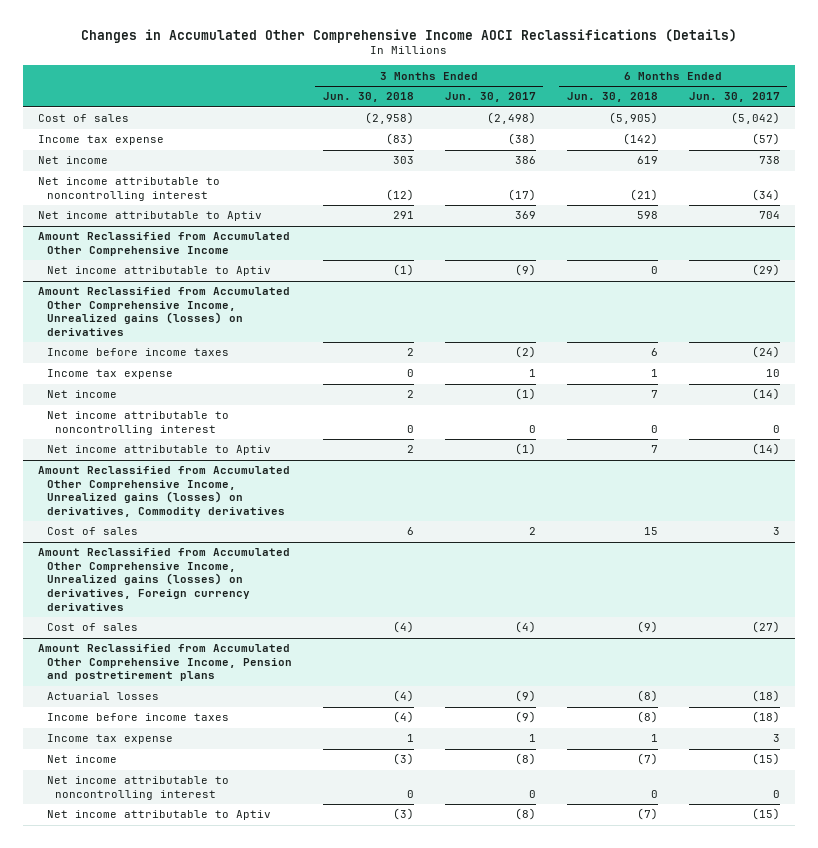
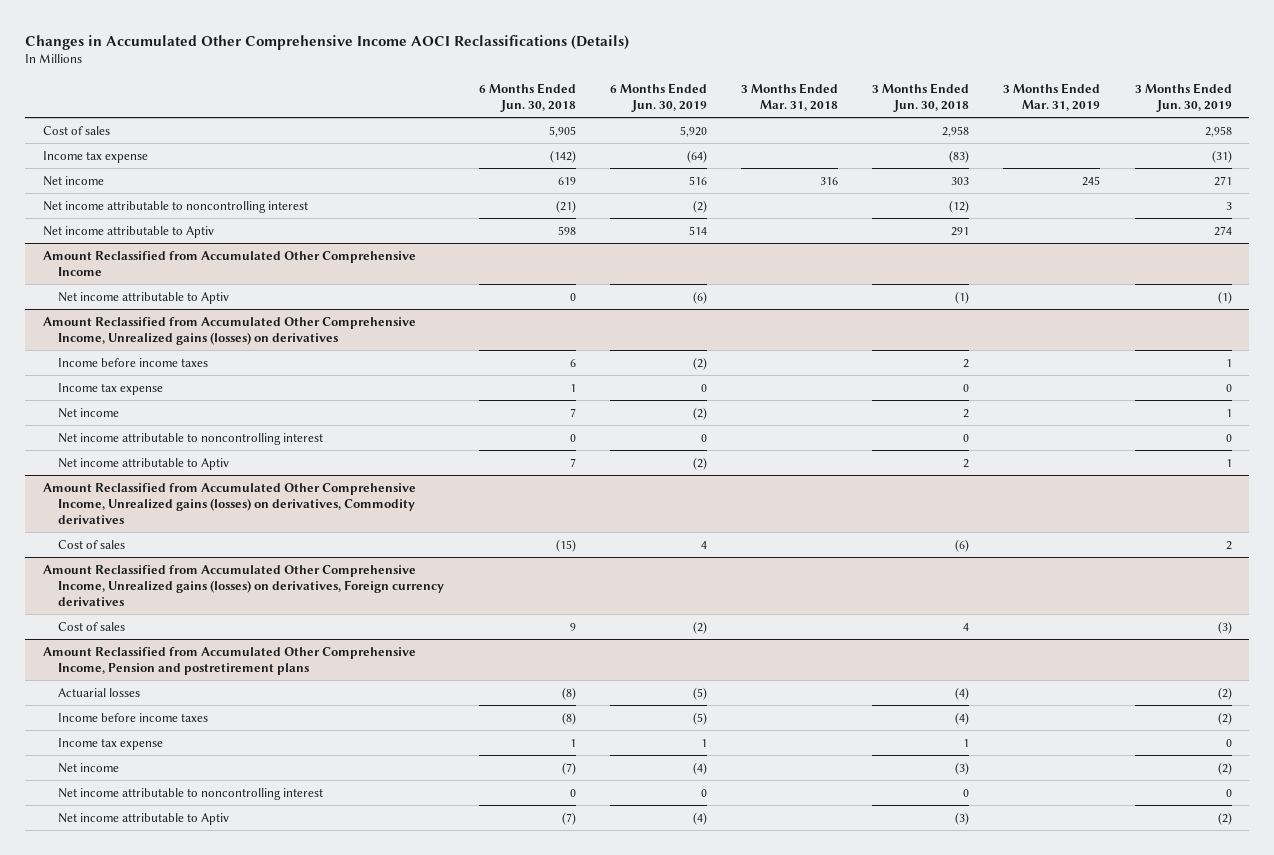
- | 3 Months Ended Jun. 30, 2018 | 3 Months Ended Jun. 30, 2017 | 6 Months Ended Jun. 30, 2018 | 6 Months Ended Jun. 30, 2017
+ | 6 Months Ended Jun. 30, 2018 | 6 Months Ended Jun. 30, 2019 | 3 Months Ended Mar. 31, 2018 | 3 Months Ended Jun. 30, 2018 | 3 Months Ended Mar. 31, 2019 | 3 Months Ended Jun. 30, 2019
- Cost of sales | (2,958) | (2,498) | (5,905) | (5,042)
+ Cost of sales | 5,905 | 5,920 | | 2,958 | | 2,958
@ Amount Reclassified from Accumulated Other Comprehensive Income, Unrealized gains (losses) on derivatives, Commodity derivatives
- Cost of sales | 6 | 2 | 15 | 3
+ Cost of sales | (15) | 4 | | (6) | | 2
@ Amount Reclassified from Accumulated Other Comprehensive Income, Unrealized gains (losses) on derivatives, Foreign currency derivatives
- Cost of sales | (4) | (4) | (9) | (27)
+ Cost of sales | 9 | (2) | | 4 | | (3)

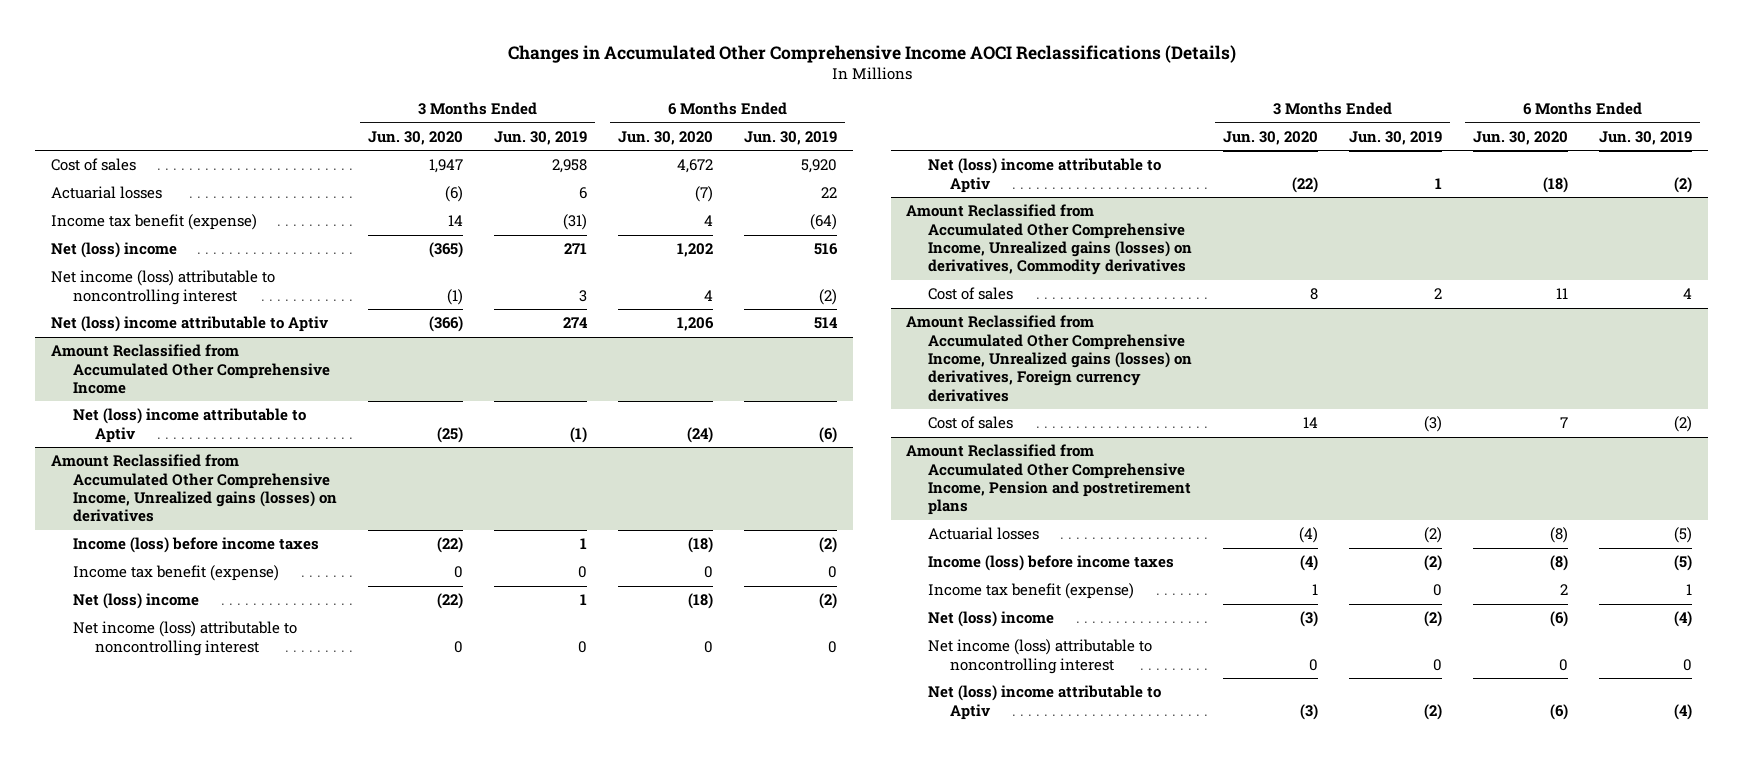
- | 6 Months Ended Jun. 30, 2018 | 6 Months Ended Jun. 30, 2019 | 3 Months Ended Mar. 31, 2018 | 3 Months Ended Jun. 30, 2018 | 3 Months Ended Mar. 31, 2019 | 3 Months Ended Jun. 30, 2019
+ | 3 Months Ended Jun. 30, 2020 | 3 Months Ended Jun. 30, 2019 | 6 Months Ended Jun. 30, 2020 | 6 Months Ended Jun. 30, 2019
- Income tax expense | (142) | (64) | | (83) | | (31)
- Net income | 619 | 516 | 316 | 303 | 245 | 271
- Net income attributable to noncontrolling interest | (21) | (2) | | (12) | | 3
- Net income attributable to Aptiv | 598 | 514 | | 291 | | 274
+ Actuarial losses | (6) | 6 | (7) | 22
+ Income tax benefit (expense) | 14 | (31) | 4 | (64)
+ Net (loss) income | (365) | 271 | 1,202 | 516
+ Net income (loss) attributable to noncontrolling interest | (1) | 3 | 4 | (2)
+ Net (loss) income attributable to Aptiv | (366) | 274 | 1,206 | 514
@ Amount Reclassified from Accumulated Other Comprehensive Income
- Net income attributable to Aptiv | 0 | (6) | | (1) | | (1)
+ Net (loss) income attributable to Aptiv | (25) | (1) | (24) | (6)
@ Amount Reclassified from Accumulated Other Comprehensive Income, Unrealized gains (losses) on derivatives
- Income before income taxes | 6 | (2) | | 2 | | 1
- Income tax expense | 1 | 0 | | 0 | | 0
- Net income | 7 | (2) | | 2 | | 1
- Net income attributable to noncontrolling interest | 0 | 0 | | 0 | | 0
- Net income attributable to Aptiv | 7 | (2) | | 2 | | 1
+ Income (loss) before income taxes | (22) | 1 | (18) | (2)
+ Income tax benefit (expense) | 0 | 0 | 0 | 0
+ Net (loss) income | (22) | 1 | (18) | (2)
+ Net income (loss) attributable to noncontrolling interest | 0 | 0 | 0 | 0
+ Net (loss) income attributable to Aptiv | (22) | 1 | (18) | (2)
@ Amount Reclassified from Accumulated Other Comprehensive Income, Pension and postretirement plans
- Income before income taxes | (8) | (5) | | (4) | | (2)
- Income tax expense | 1 | 1 | | 1 | | 0
- Net income | (7) | (4) | | (3) | | (2)
- Net income attributable to noncontrolling interest | 0 | 0 | | 0 | | 0
- Net income attributable to Aptiv | (7) | (4) | | (3) | | (2)
+ Income (loss) before income taxes | (4) | (2) | (8) | (5)
+ Income tax benefit (expense) | 1 | 0 | 2 | 1
+ Net (loss) income | (3) | (2) | (6) | (4)
+ Net income (loss) attributable to noncontrolling interest | 0 | 0 | 0 | 0
+ Net (loss) income attributable to Aptiv | (3) | (2) | (6) | (4)

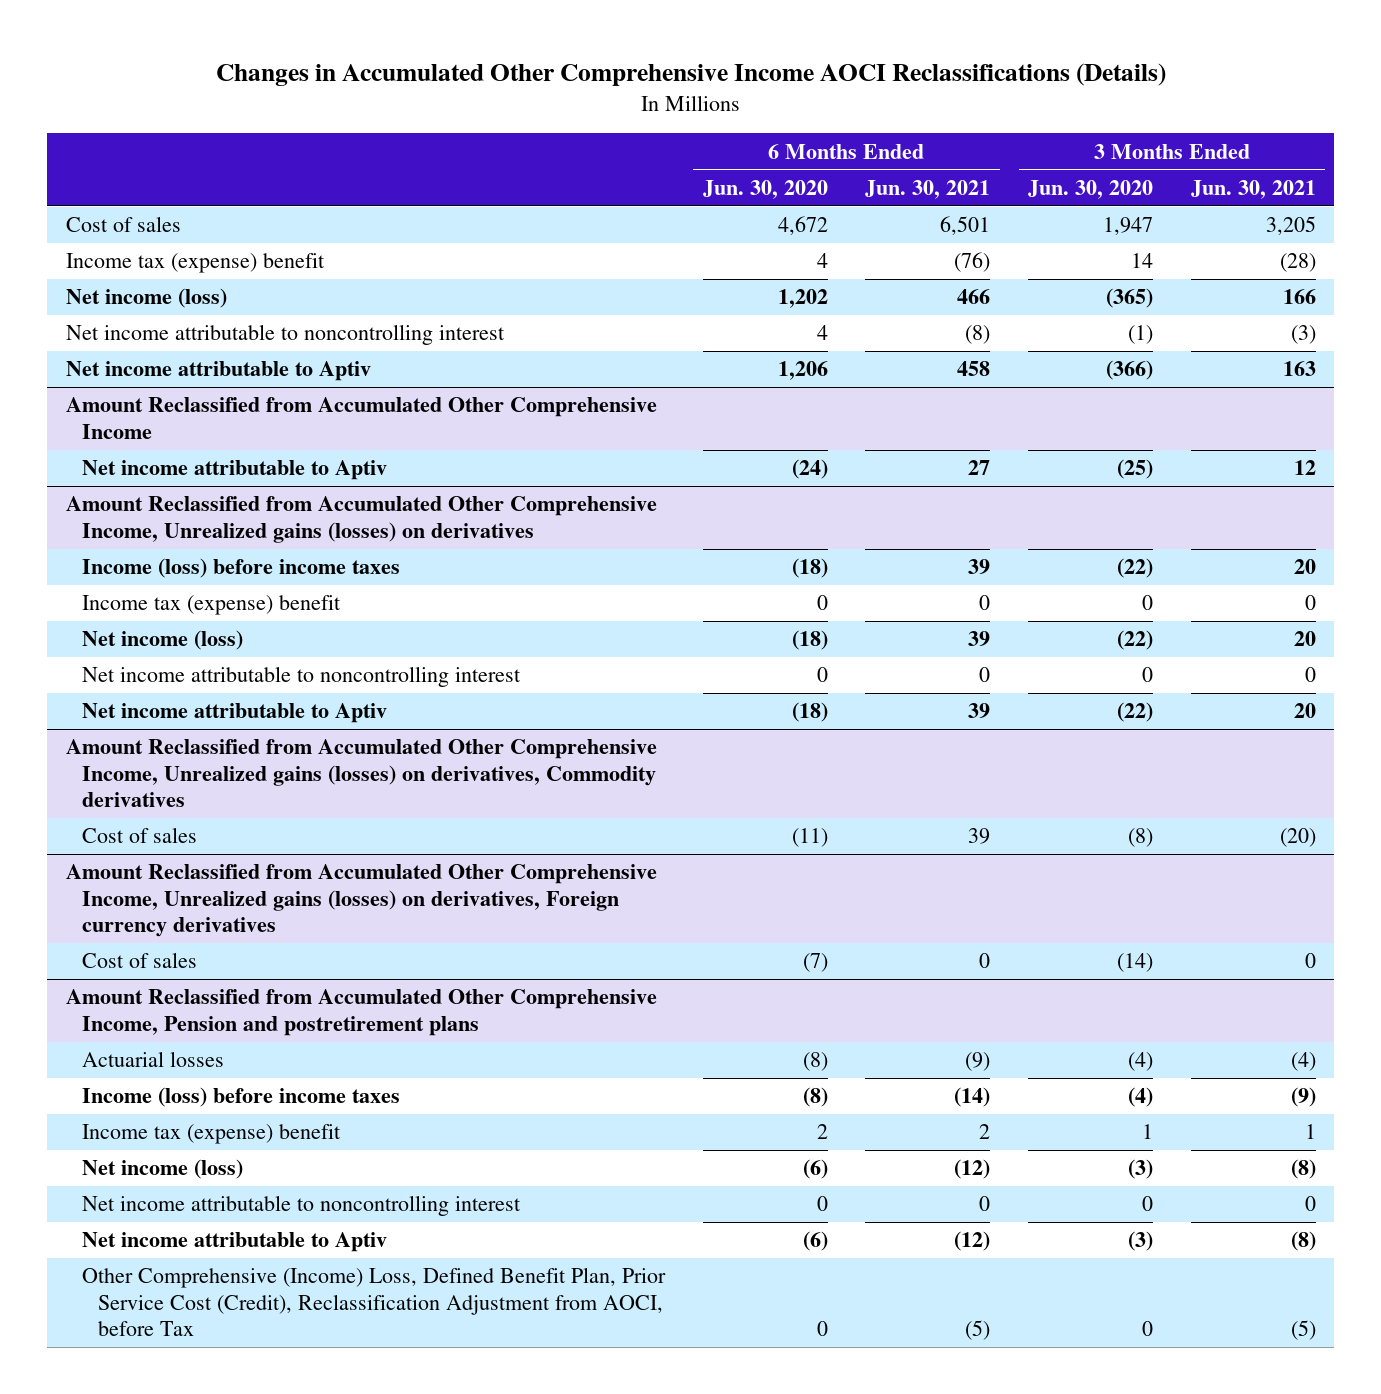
- | 3 Months Ended Jun. 30, 2020 | 3 Months Ended Jun. 30, 2019 | 6 Months Ended Jun. 30, 2020 | 6 Months Ended Jun. 30, 2019
+ | 6 Months Ended Jun. 30, 2020 | 6 Months Ended Jun. 30, 2021 | 3 Months Ended Jun. 30, 2020 | 3 Months Ended Jun. 30, 2021
- Actuarial losses | (6) | 6 | (7) | 22
- Income tax benefit (expense) | 14 | (31) | 4 | (64)
- Net (loss) income | (365) | 271 | 1,202 | 516
- Net income (loss) attributable to noncontrolling interest | (1) | 3 | 4 | (2)
- Net (loss) income attributable to Aptiv | (366) | 274 | 1,206 | 514
+ Income tax (expense) benefit | 4 | (76) | 14 | (28)
+ Net income (loss) | 1,202 | 466 | (365) | 166
+ Net income attributable to noncontrolling interest | 4 | (8) | (1) | (3)
+ Net income attributable to Aptiv | 1,206 | 458 | (366) | 163
@ Amount Reclassified from Accumulated Other Comprehensive Income
- Net (loss) income attributable to Aptiv | (25) | (1) | (24) | (6)
+ Net income attributable to Aptiv | (24) | 27 | (25) | 12
@ Amount Reclassified from Accumulated Other Comprehensive Income, Unrealized gains (losses) on derivatives
- Income tax benefit (expense) | 0 | 0 | 0 | 0
- Net (loss) income | (22) | 1 | (18) | (2)
- Net income (loss) attributable to noncontrolling interest | 0 | 0 | 0 | 0
- Net (loss) income attributable to Aptiv | (22) | 1 | (18) | (2)
+ Income tax (expense) benefit | 0 | 0 | 0 | 0
+ Net income (loss) | (18) | 39 | (22) | 20
+ Net income attributable to noncontrolling interest | 0 | 0 | 0 | 0
+ Net income attributable to Aptiv | (18) | 39 | (22) | 20
@ Amount Reclassified from Accumulated Other Comprehensive Income, Unrealized gains (losses) on derivatives, Commodity derivatives
- Cost of sales | 8 | 2 | 11 | 4
+ Cost of sales | (11) | 39 | (8) | (20)
@ Amount Reclassified from Accumulated Other Comprehensive Income, Unrealized gains (losses) on derivatives, Foreign currency derivatives
- Cost of sales | 14 | (3) | 7 | (2)
+ Cost of sales | (7) | 0 | (14) | 0
@ Amount Reclassified from Accumulated Other Comprehensive Income, Pension and postretirement plans
- Income tax benefit (expense) | 1 | 0 | 2 | 1
- Net (loss) income | (3) | (2) | (6) | (4)
- Net income (loss) attributable to noncontrolling interest | 0 | 0 | 0 | 0
- Net (loss) income attributable to Aptiv | (3) | (2) | (6) | (4)
+ Income tax (expense) benefit | 2 | 2 | 1 | 1
+ Net income (loss) | (6) | (12) | (3) | (8)
+ Net income attributable to noncontrolling interest | 0 | 0 | 0 | 0
+ Net income attributable to Aptiv | (6) | (12) | (3) | (8)
+ Other Comprehensive (Income) Loss, Defined Benefit Plan, Prior Service Cost (Credit), Reclassification Adjustment from AOCI, before Tax | 0 | (5) | 0 | (5)

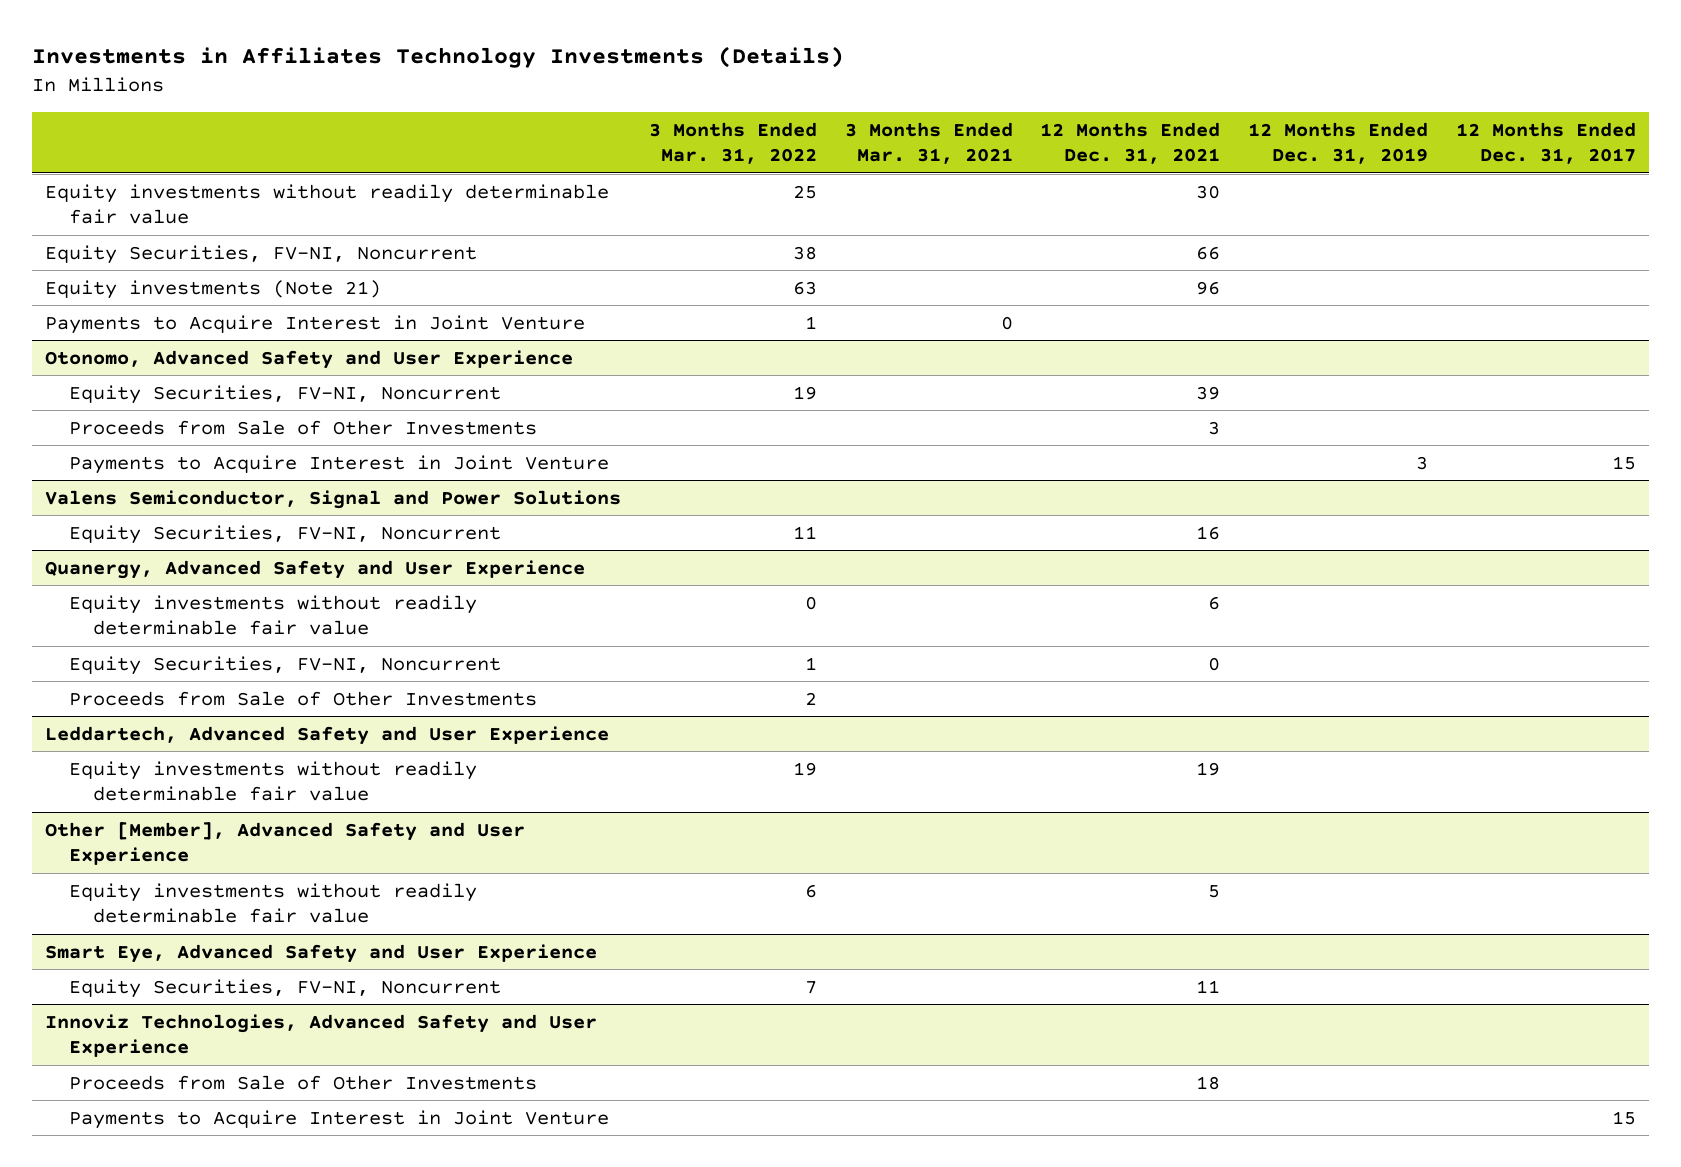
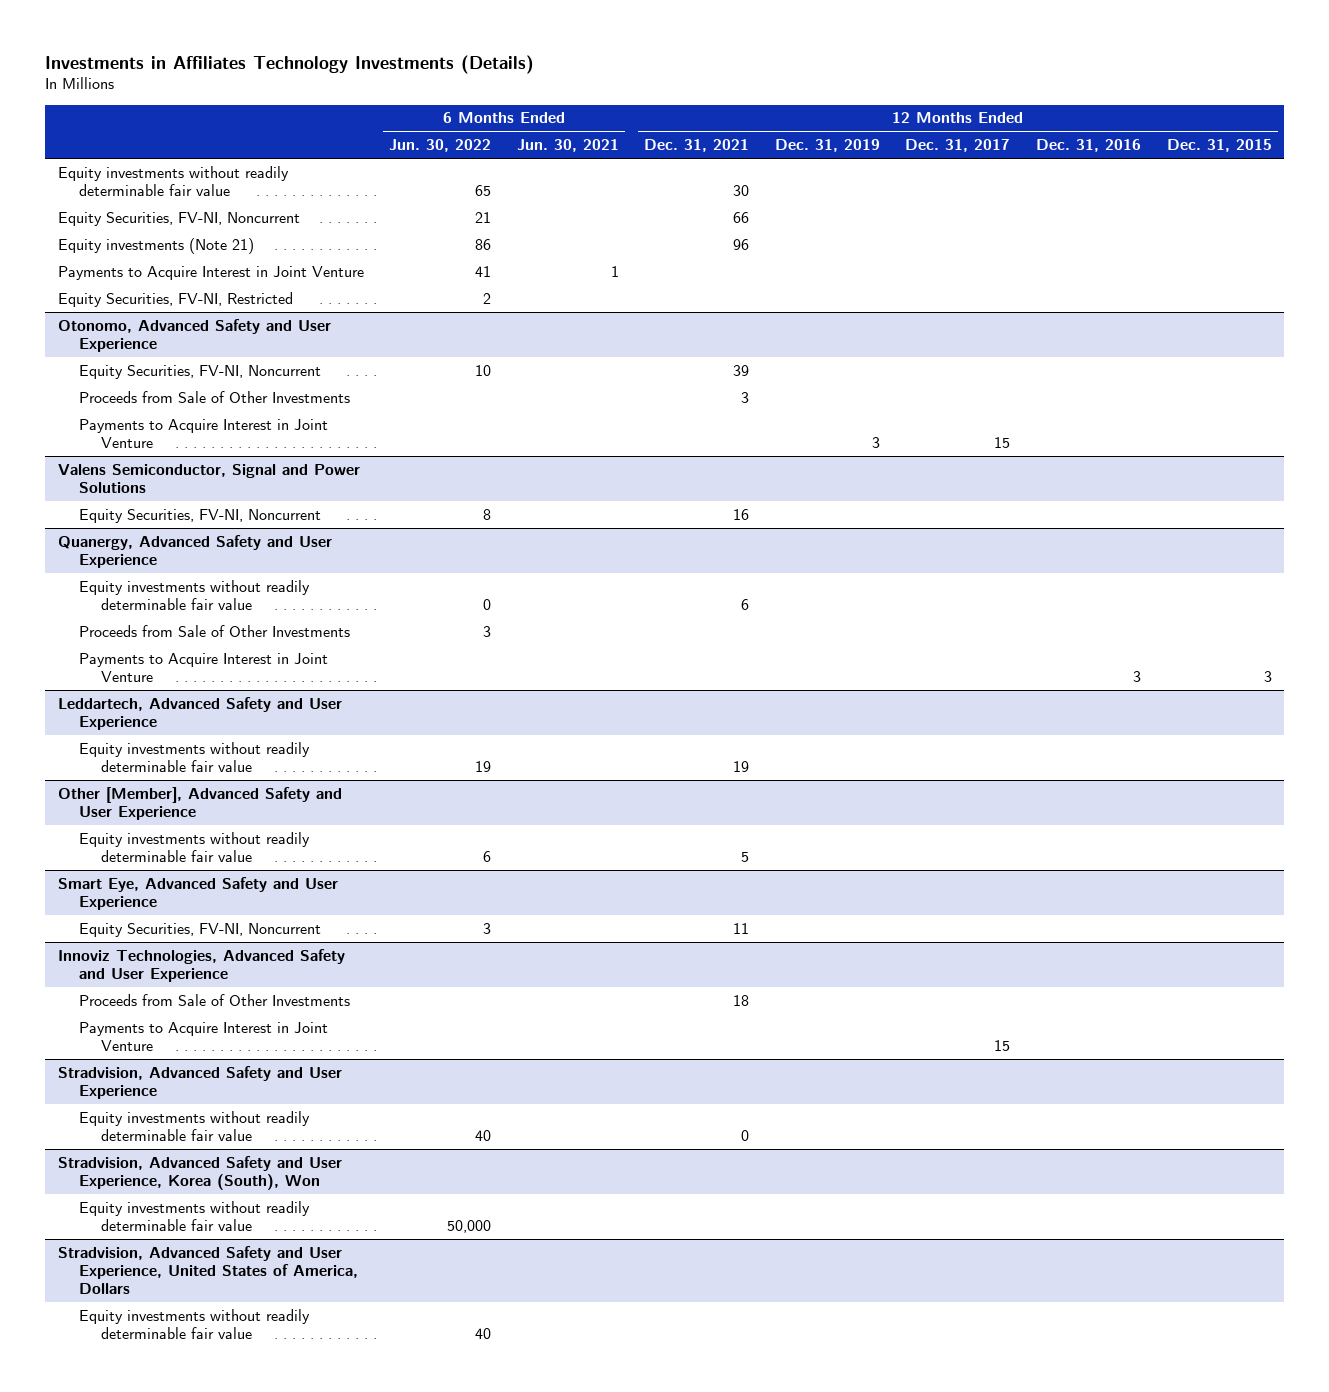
- | 3 Months Ended Mar. 31, 2022 | 3 Months Ended Mar. 31, 2021 | 12 Months Ended Dec. 31, 2021 | 12 Months Ended Dec. 31, 2019 | 12 Months Ended Dec. 31, 2017
+ | 6 Months Ended Jun. 30, 2022 | 6 Months Ended Jun. 30, 2021 | 12 Months Ended Dec. 31, 2021 | 12 Months Ended Dec. 31, 2019 | 12 Months Ended Dec. 31, 2017 | 12 Months Ended Dec. 31, 2016 | 12 Months Ended Dec. 31, 2015
+ Equity Securities, FV-NI, Restricted | 2 | | | | | |
@ Quanergy, Advanced Safety and User Experience
- Equity Securities, FV-NI, Noncurrent | 1 | | 0 | |
+ Payments to Acquire Interest in Joint Venture | | | | | | 3 | 3
+ Stradvision, Advanced Safety and User Experience
+ Equity investments without readily determinable fair value | 40 | | 0 | | | |
+ Stradvision, Advanced Safety and User Experience, Korea (South), Won
+ Equity investments without readily determinable fair value | 50,000 | | | | | |
+ Stradvision, Advanced Safety and User Experience, United States of America, Dollars
+ Equity investments without readily determinable fair value | 40 | | | | | |

